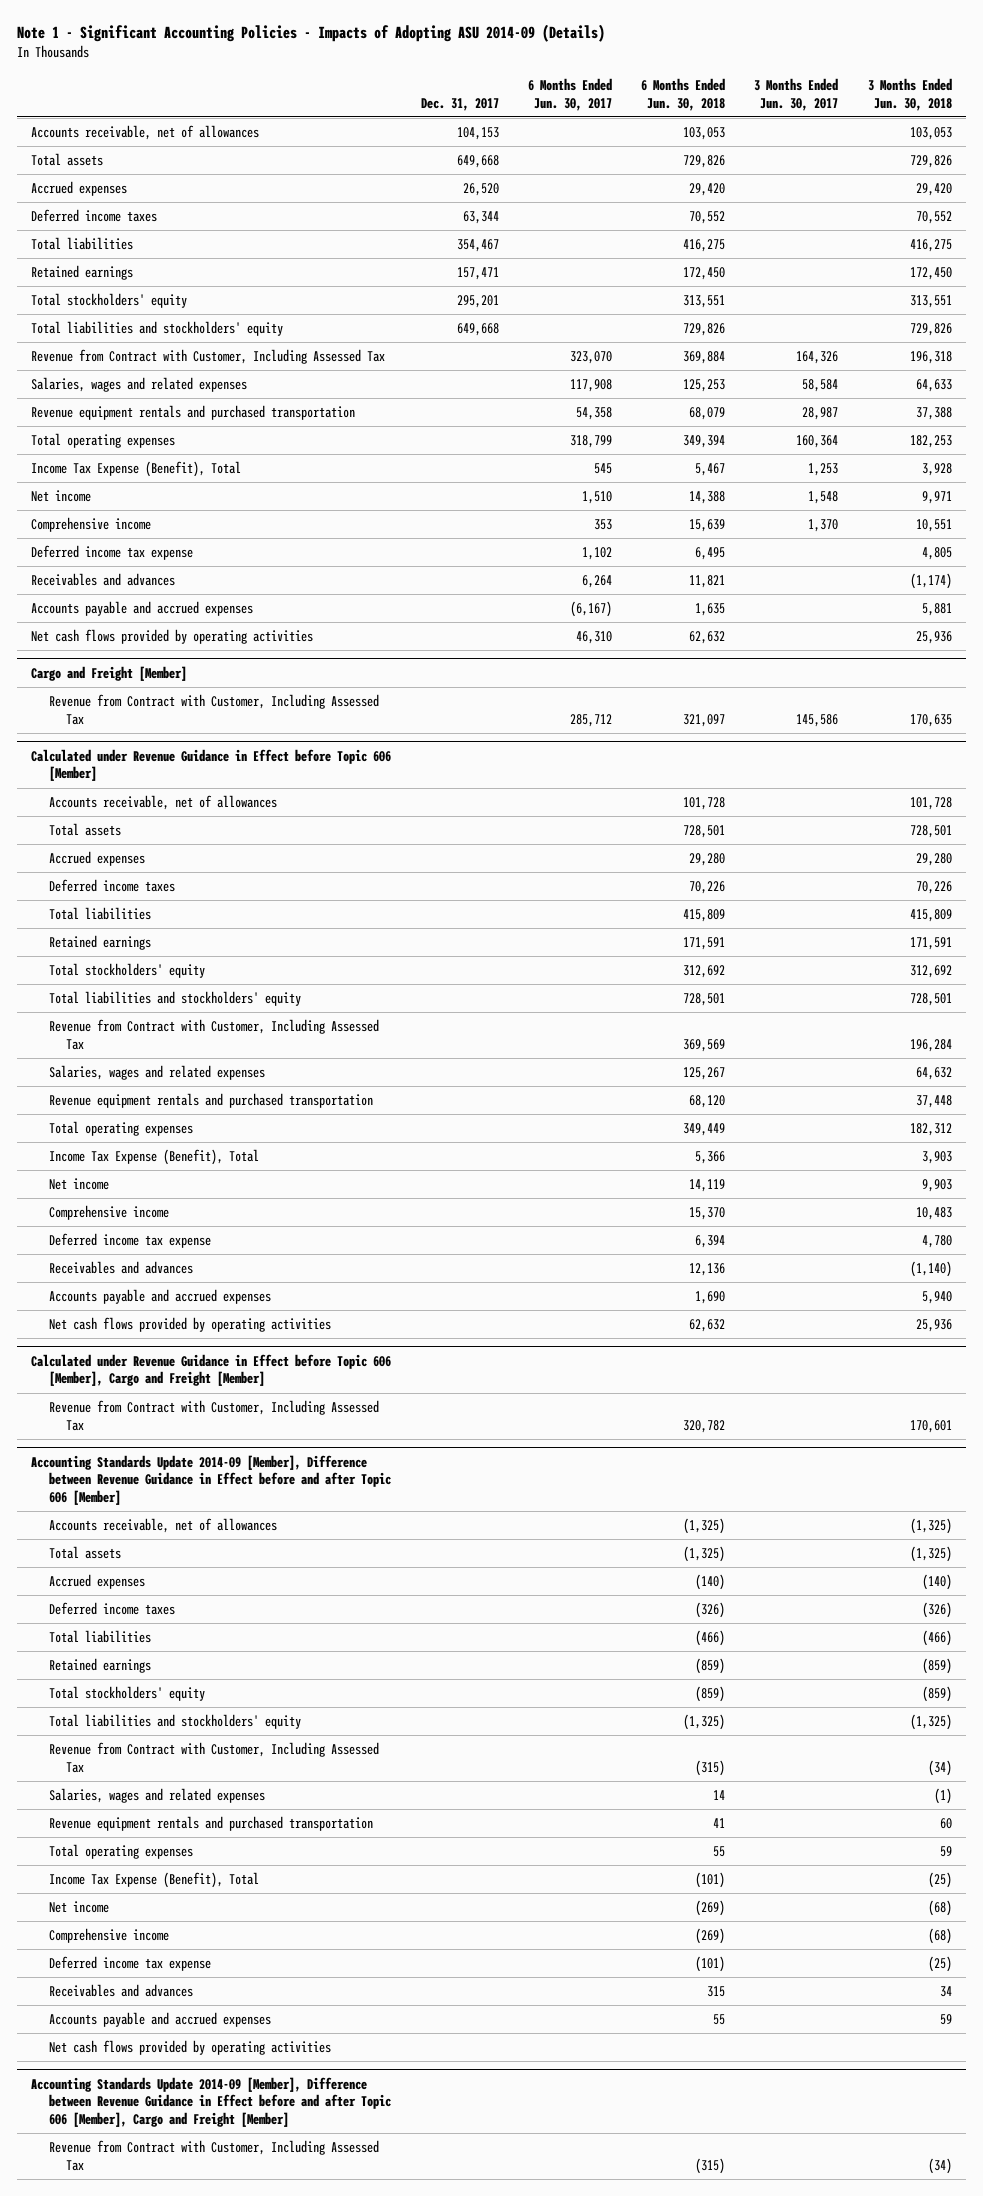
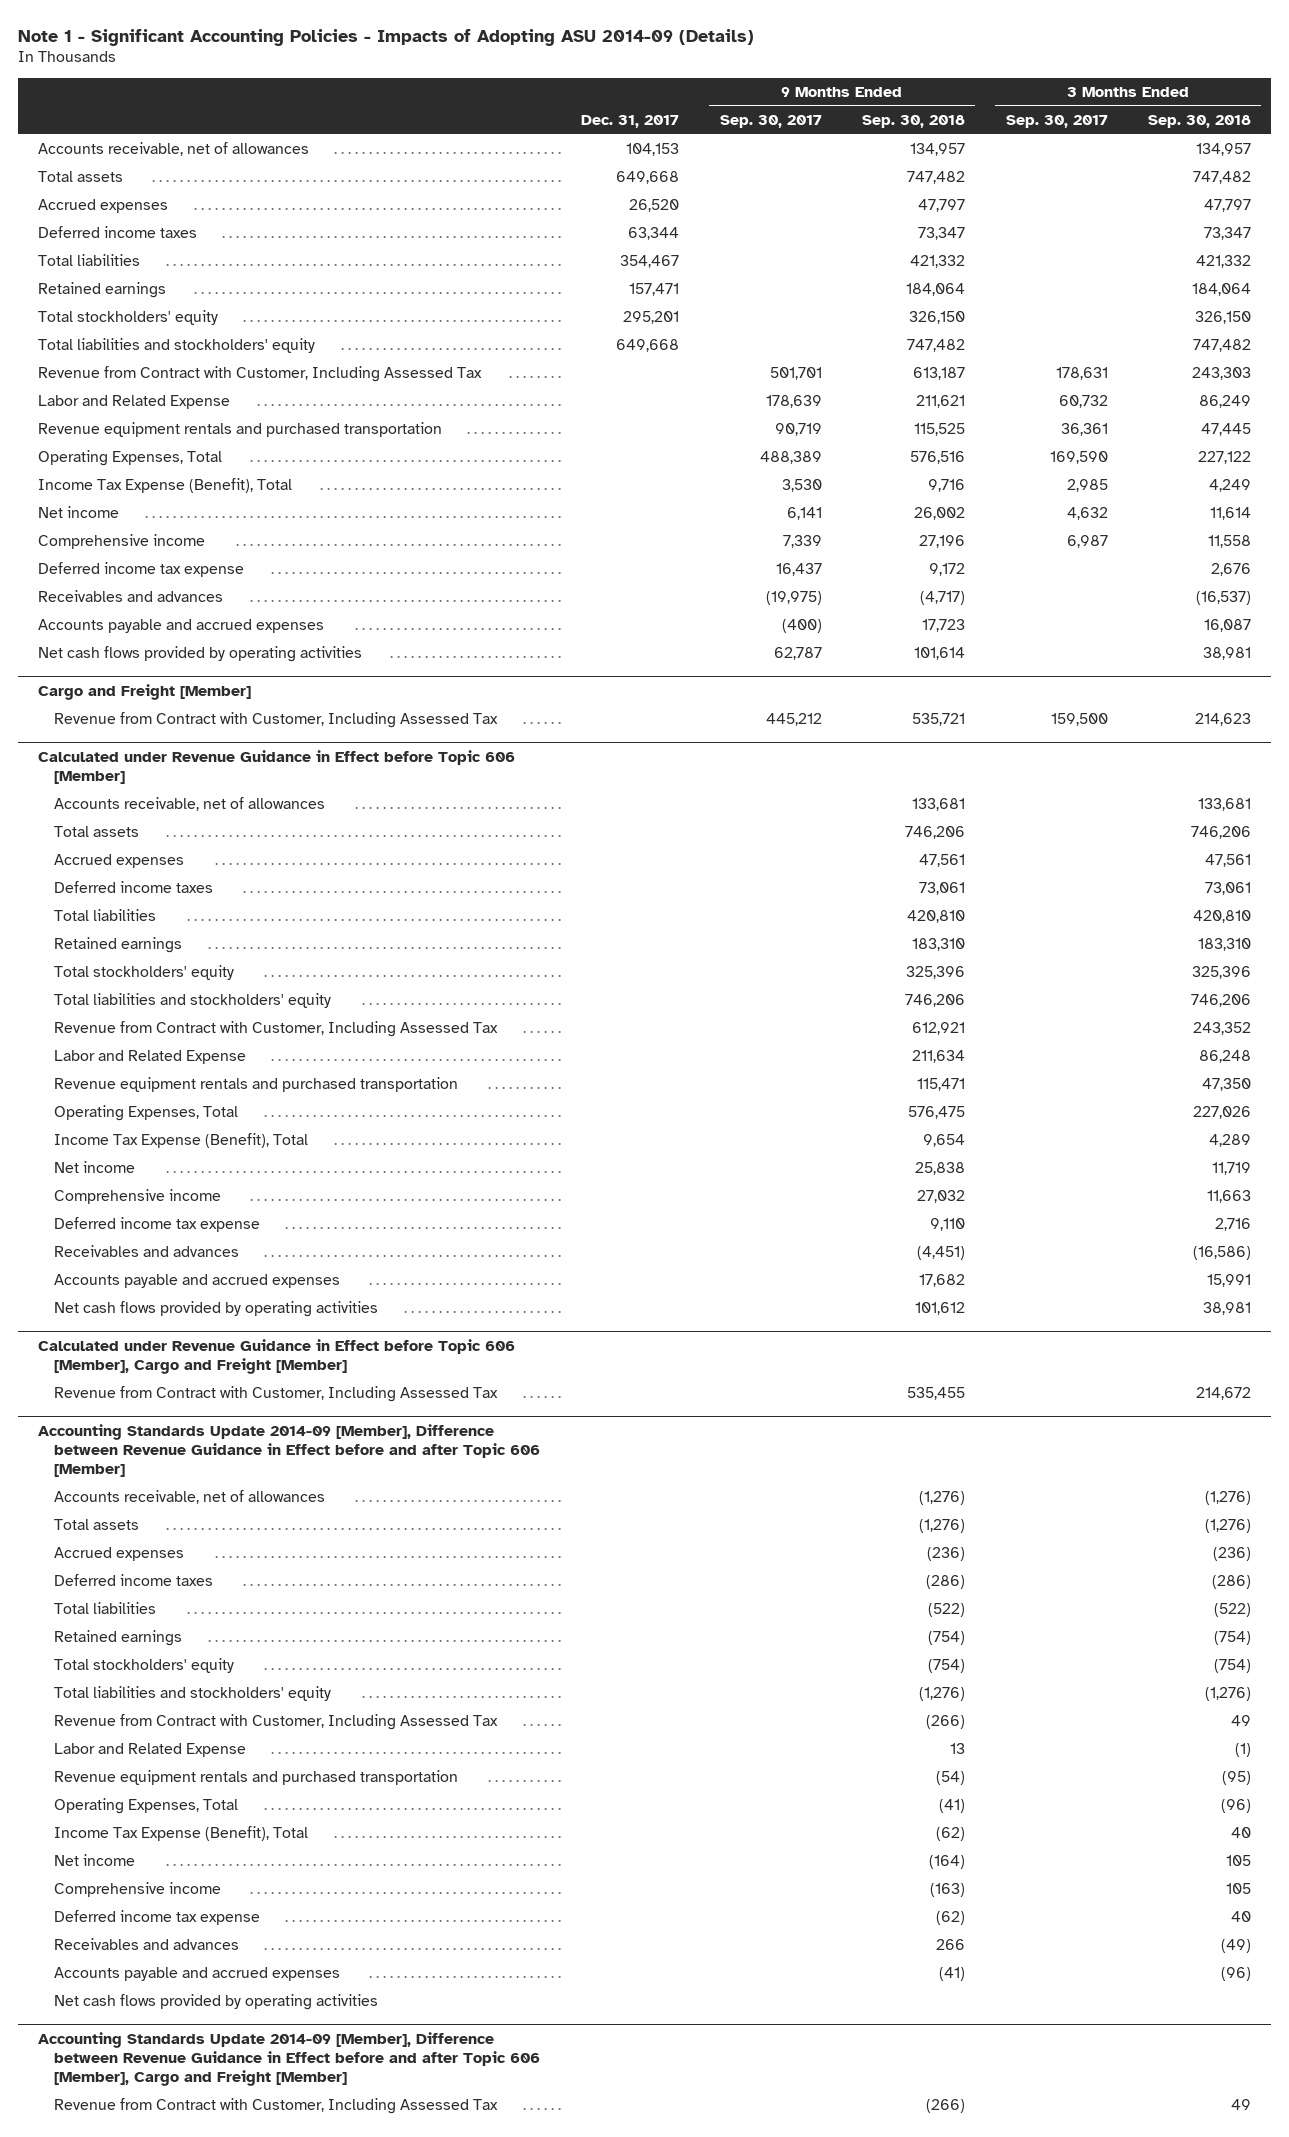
- | Dec. 31, 2017 | 6 Months Ended Jun. 30, 2017 | 6 Months Ended Jun. 30, 2018 | 3 Months Ended Jun. 30, 2017 | 3 Months Ended Jun. 30, 2018
+ | Dec. 31, 2017 | 9 Months Ended Sep. 30, 2017 | 9 Months Ended Sep. 30, 2018 | 3 Months Ended Sep. 30, 2017 | 3 Months Ended Sep. 30, 2018
- Salaries, wages and related expenses | | 117,908 | 125,253 | 58,584 | 64,633
+ Labor and Related Expense | | 178,639 | 211,621 | 60,732 | 86,249
- Total operating expenses | | 318,799 | 349,394 | 160,364 | 182,253
+ Operating Expenses, Total | | 488,389 | 576,516 | 169,590 | 227,122
@ Calculated under Revenue Guidance in Effect before Topic 606 [Member]
- Salaries, wages and related expenses | | | 125,267 | | 64,632
+ Labor and Related Expense | | | 211,634 | | 86,248
- Total operating expenses | | | 349,449 | | 182,312
+ Operating Expenses, Total | | | 576,475 | | 227,026
@ Accounting Standards Update 2014-09 [Member], Difference between Revenue Guidance in Effect before and after Topic 606 [Member]
- Salaries, wages and related expenses | | | 14 | | (1)
+ Labor and Related Expense | | | 13 | | (1)
- Total operating expenses | | | 55 | | 59
+ Operating Expenses, Total | | | (41) | | (96)

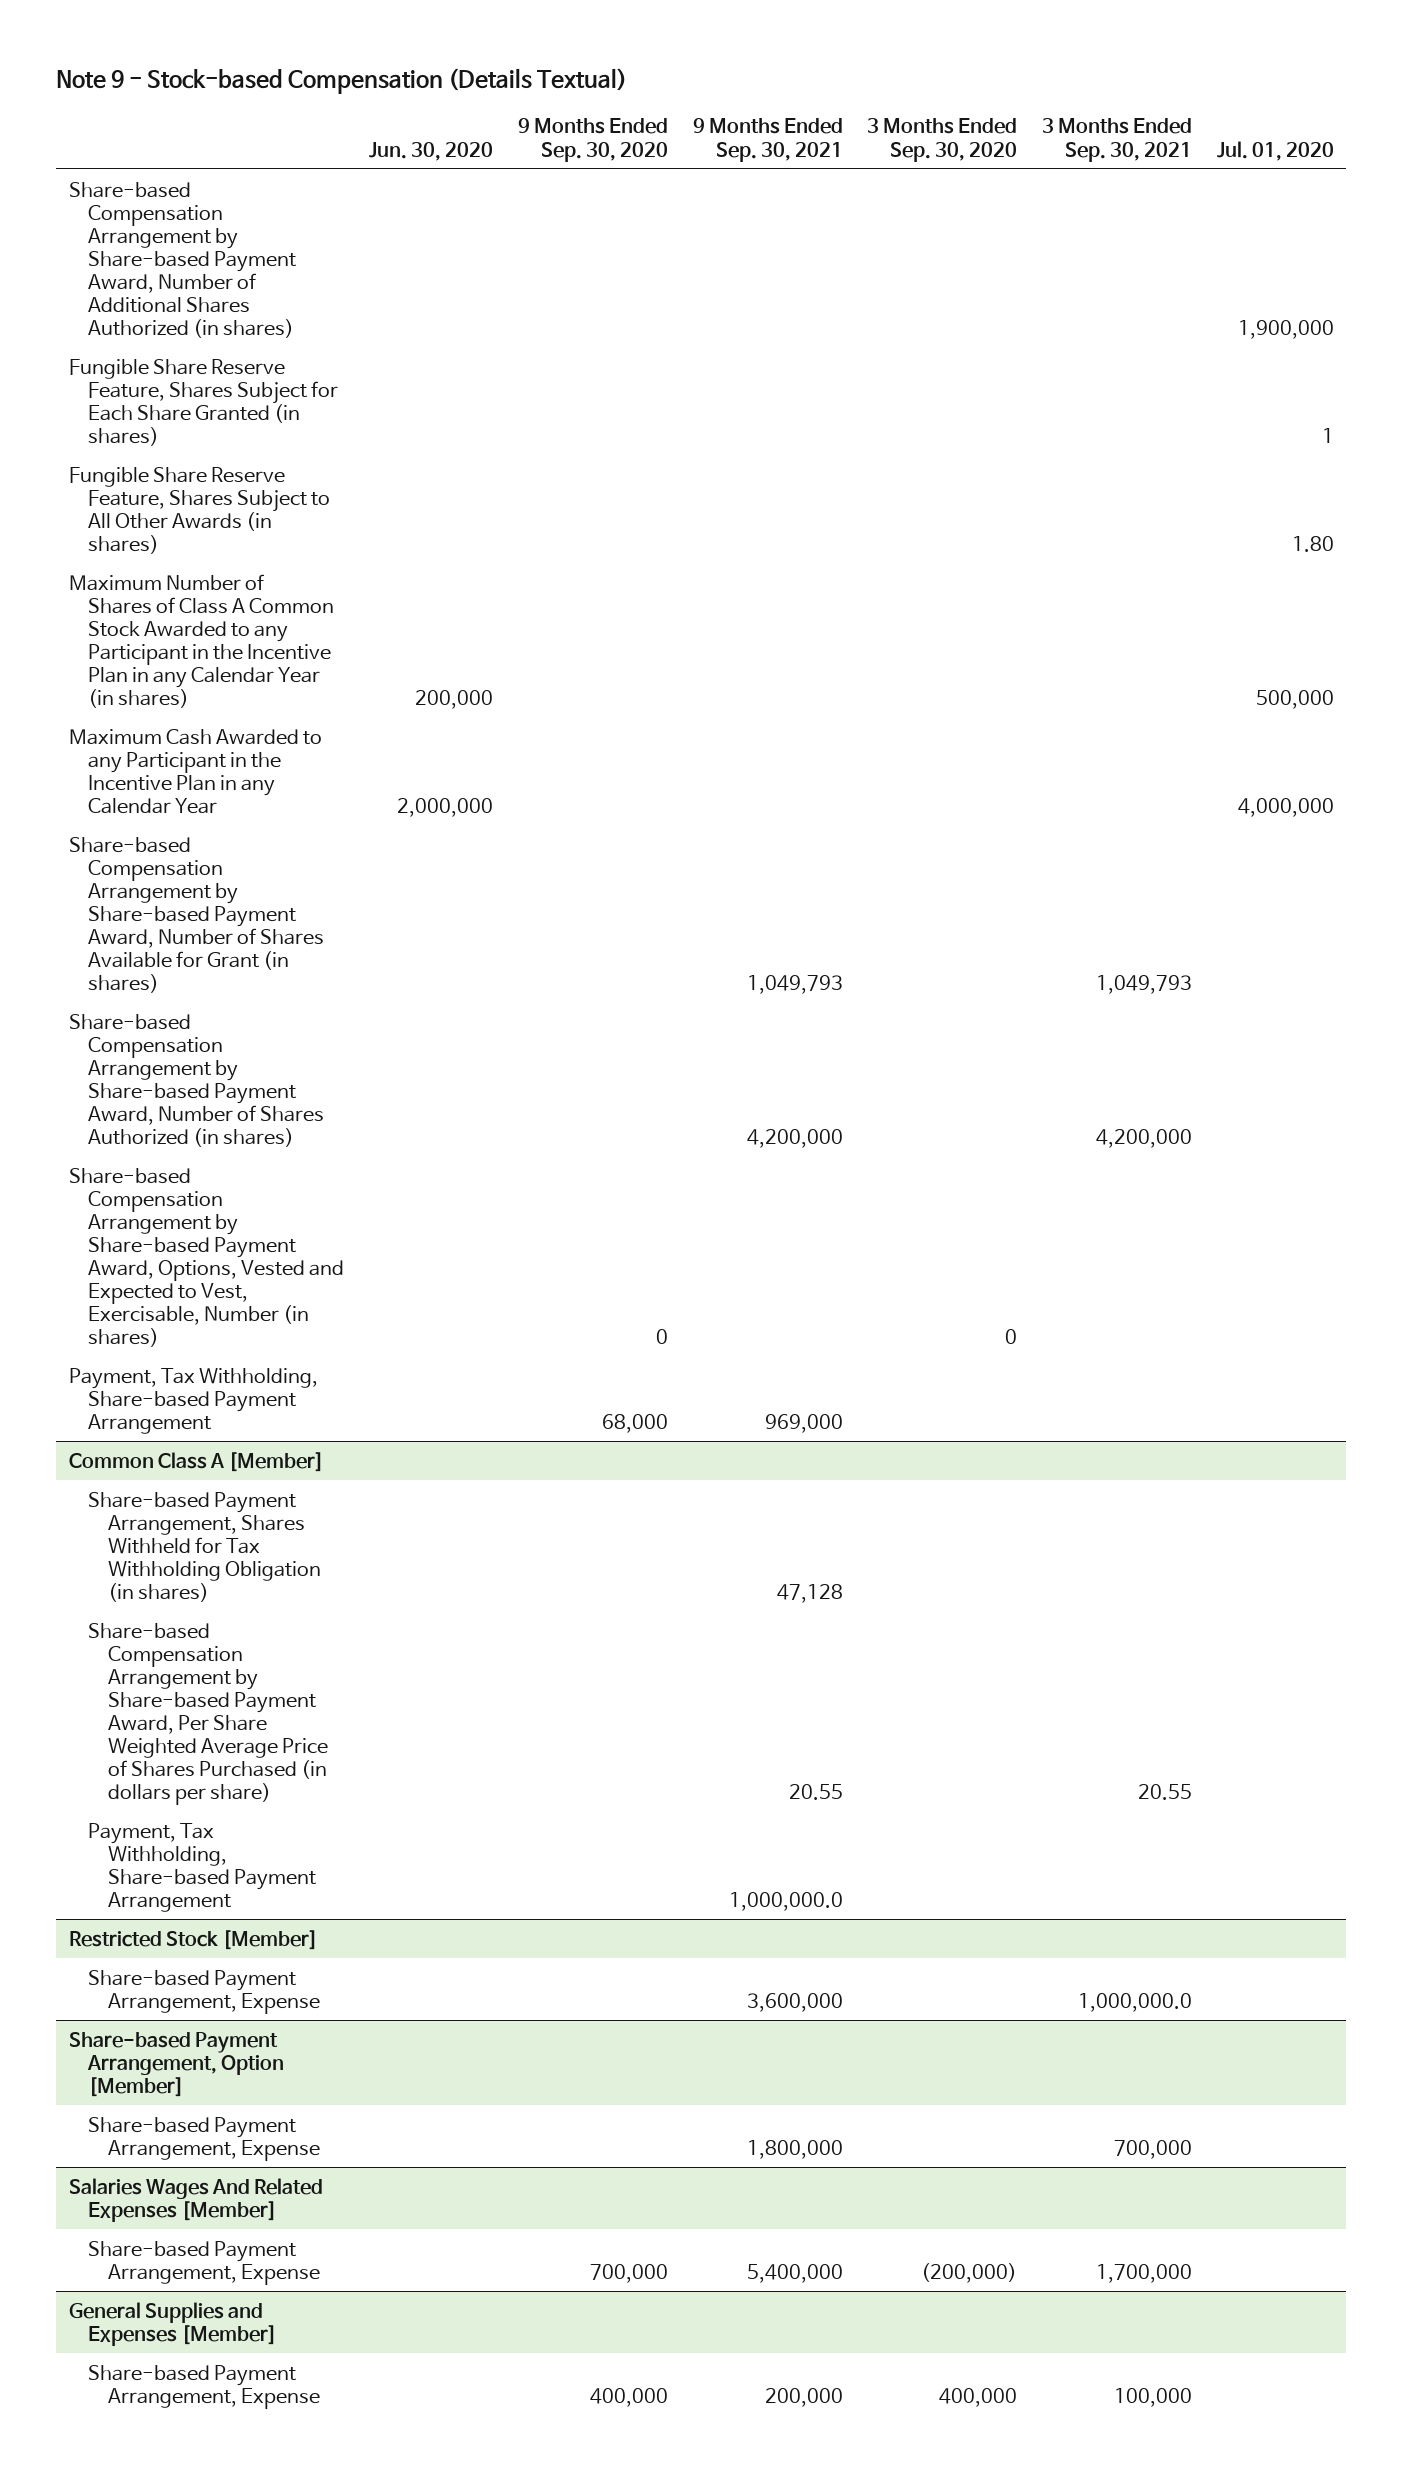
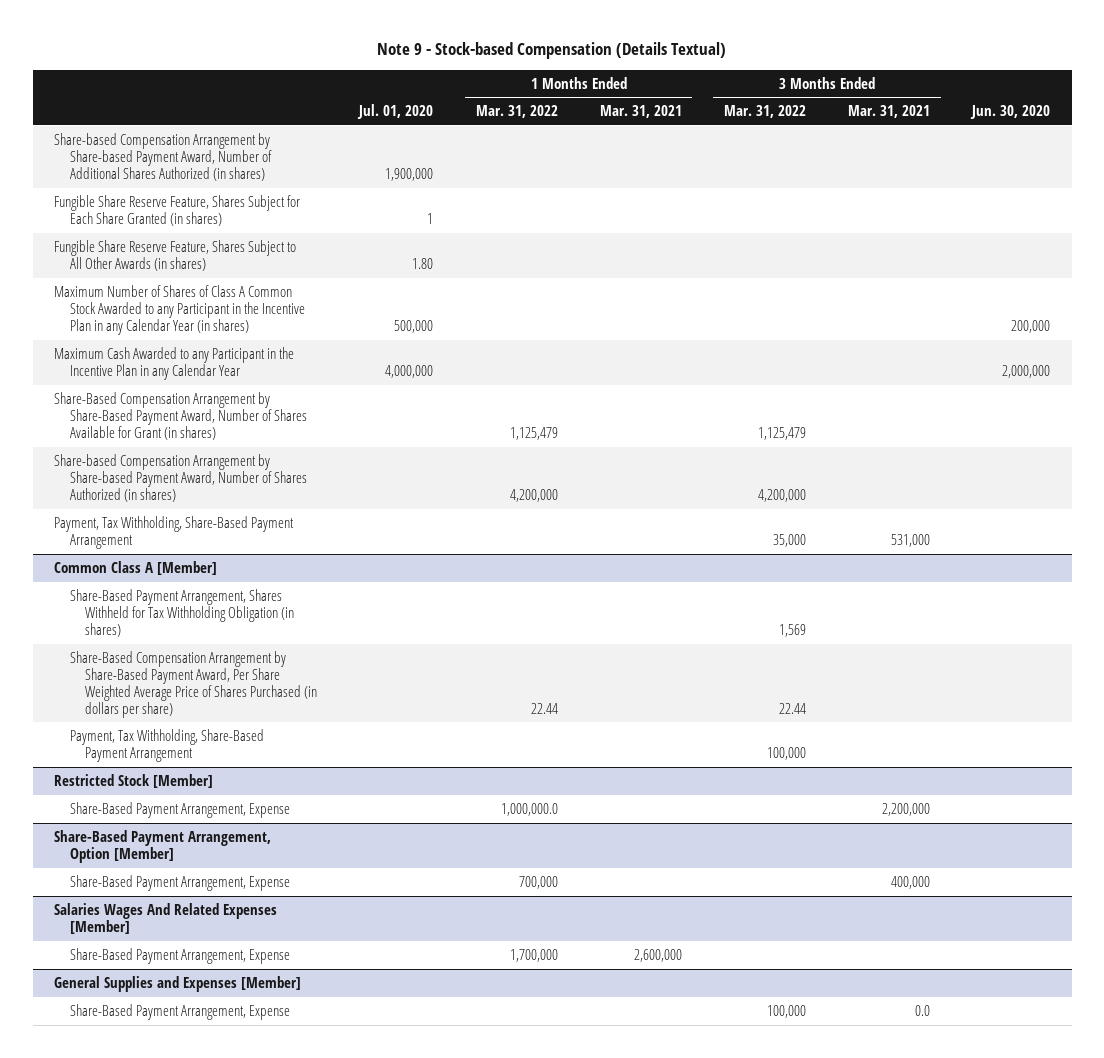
- | Jun. 30, 2020 | 9 Months Ended Sep. 30, 2020 | 9 Months Ended Sep. 30, 2021 | 3 Months Ended Sep. 30, 2020 | 3 Months Ended Sep. 30, 2021 | Jul. 01, 2020
+ | Jul. 01, 2020 | 1 Months Ended Mar. 31, 2022 | 1 Months Ended Mar. 31, 2021 | 3 Months Ended Mar. 31, 2022 | 3 Months Ended Mar. 31, 2021 | Jun. 30, 2020
- Share-based Compensation Arrangement by Share-based Payment Award, Number of Shares Available for Grant (in shares) | | | 1,049,793 | | 1,049,793 |
+ Share-Based Compensation Arrangement by Share-Based Payment Award, Number of Shares Available for Grant (in shares) | | 1,125,479 | | 1,125,479 | |
- Share-based Compensation Arrangement by Share-based Payment Award, Options, Vested and Expected to Vest, Exercisable, Number (in shares) | | 0 | | 0 | |
- Payment, Tax Withholding, Share-based Payment Arrangement | | 68,000 | 969,000 | | |
+ Payment, Tax Withholding, Share-Based Payment Arrangement | | | | 35,000 | 531,000 |
@ Common Class A [Member]
- Share-based Payment Arrangement, Shares Withheld for Tax Withholding Obligation (in shares) | | | 47,128 | | |
- Share-based Compensation Arrangement by Share-based Payment Award, Per Share Weighted Average Price of Shares Purchased (in dollars per share) | | | 20.55 | | 20.55 |
- Payment, Tax Withholding, Share-based Payment Arrangement | | | 1,000,000.0 | | |
+ Share-Based Payment Arrangement, Shares Withheld for Tax Withholding Obligation (in shares) | | | | 1,569 | |
+ Share-Based Compensation Arrangement by Share-Based Payment Award, Per Share Weighted Average Price of Shares Purchased (in dollars per share) | | 22.44 | | 22.44 | |
+ Payment, Tax Withholding, Share-Based Payment Arrangement | | | | 100,000 | |
@ Restricted Stock [Member]
- Share-based Payment Arrangement, Expense | | | 3,600,000 | | 1,000,000.0 |
- Share-based Payment Arrangement, Option [Member]
- Share-based Payment Arrangement, Expense | | | 1,800,000 | | 700,000 |
@ Restricted Stock [Member]
+ Share-Based Payment Arrangement, Expense | | 1,000,000.0 | | | 2,200,000 |
+ Share-Based Payment Arrangement, Option [Member]
+ Share-Based Payment Arrangement, Expense | | 700,000 | | | 400,000 |
@ Salaries Wages And Related Expenses [Member]
- Share-based Payment Arrangement, Expense | | 700,000 | 5,400,000 | (200,000) | 1,700,000 |
+ Share-Based Payment Arrangement, Expense | | 1,700,000 | 2,600,000 | | |
@ General Supplies and Expenses [Member]
- Share-based Payment Arrangement, Expense | | 400,000 | 200,000 | 400,000 | 100,000 |
+ Share-Based Payment Arrangement, Expense | | | | 100,000 | 0.0 |

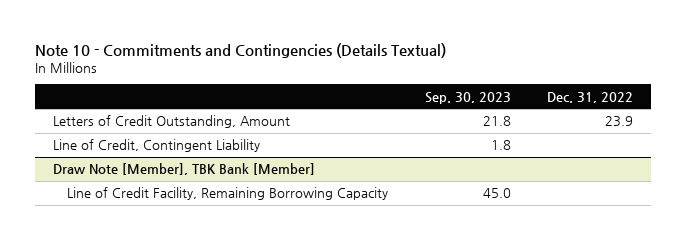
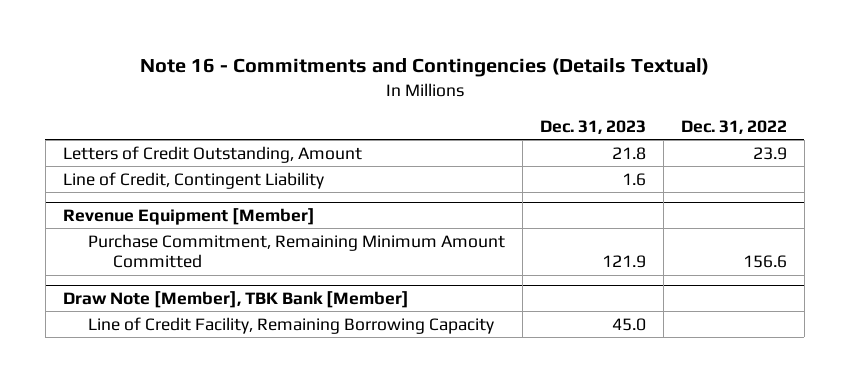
- Note 10 - Commitments and Contingencies (Details Textual)
+ Note 16 - Commitments and Contingencies (Details Textual)
- | Sep. 30, 2023 | Dec. 31, 2022
+ | Dec. 31, 2023 | Dec. 31, 2022
+ Revenue Equipment [Member]
+ Purchase Commitment, Remaining Minimum Amount Committed | 121.9 | 156.6

